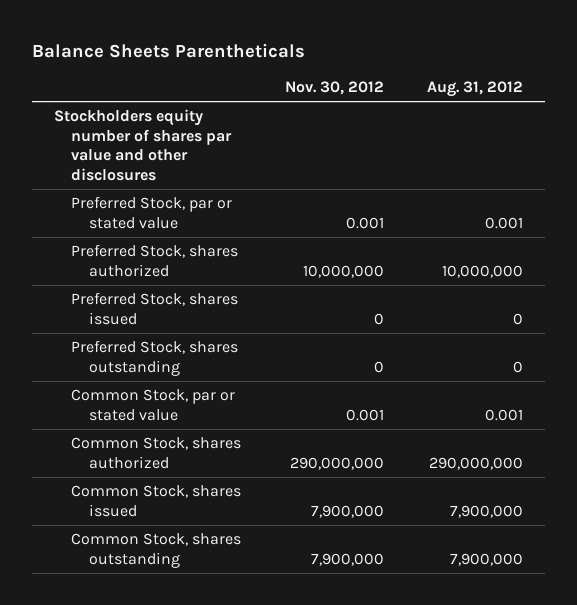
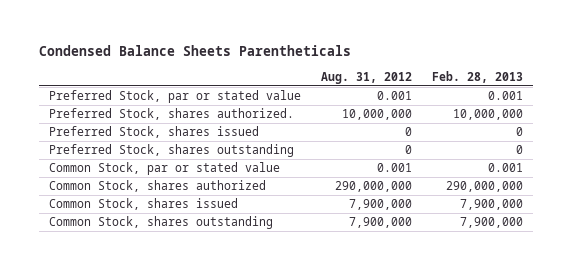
- Balance Sheets Parentheticals
+ Condensed Balance Sheets Parentheticals
- | Nov. 30, 2012 | Aug. 31, 2012
+ | Aug. 31, 2012 | Feb. 28, 2013
- Stockholders equity number of shares par value and other disclosures
- Preferred Stock, shares authorized | 10,000,000 | 10,000,000
+ Preferred Stock, shares authorized. | 10,000,000 | 10,000,000

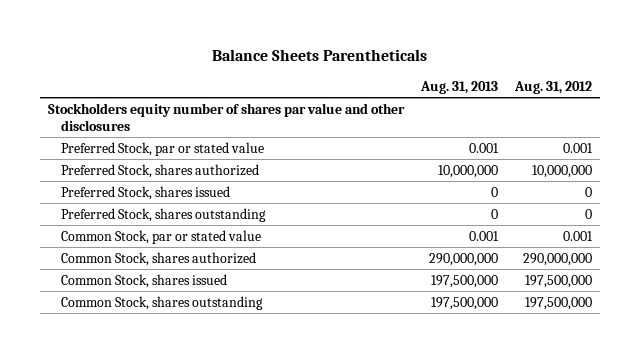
- Condensed Balance Sheets Parentheticals
+ Balance Sheets Parentheticals
- | Aug. 31, 2012 | Feb. 28, 2013
+ | Aug. 31, 2013 | Aug. 31, 2012
+ Stockholders equity number of shares par value and other disclosures
- Preferred Stock, shares authorized. | 10,000,000 | 10,000,000
+ Preferred Stock, shares authorized | 10,000,000 | 10,000,000
- Common Stock, shares issued | 7,900,000 | 7,900,000
- Common Stock, shares outstanding | 7,900,000 | 7,900,000
+ Common Stock, shares issued | 197,500,000 | 197,500,000
+ Common Stock, shares outstanding | 197,500,000 | 197,500,000

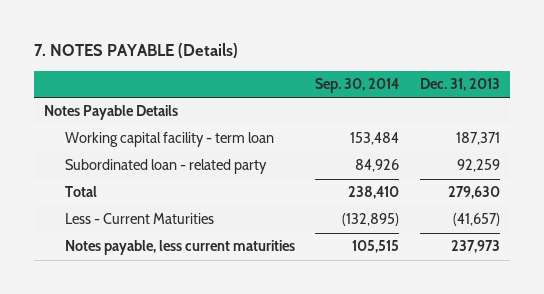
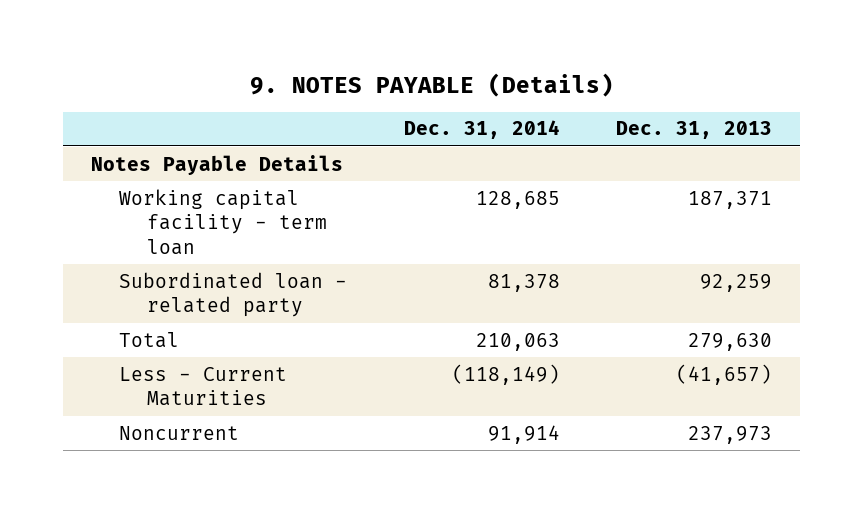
- 7. NOTES PAYABLE (Details)
+ 9. NOTES PAYABLE (Details)
- | Sep. 30, 2014 | Dec. 31, 2013
+ | Dec. 31, 2014 | Dec. 31, 2013
- Notes payable, less current maturities | 105,515 | 237,973
+ Noncurrent | 91,914 | 237,973

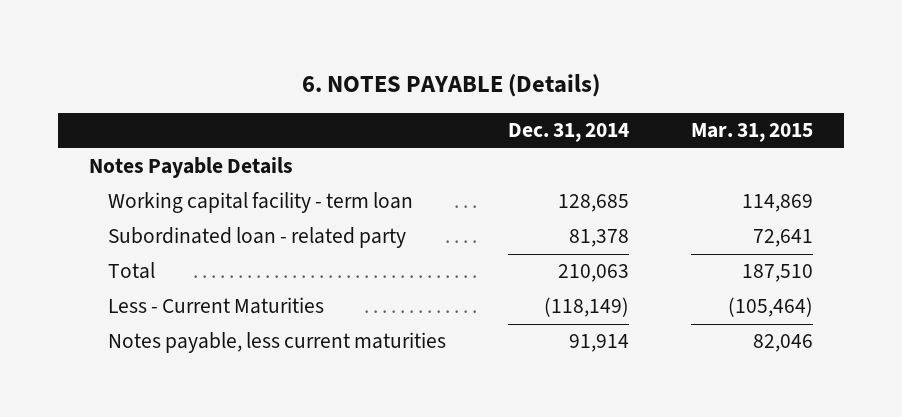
- 9. NOTES PAYABLE (Details)
+ 6. NOTES PAYABLE (Details)
- | Dec. 31, 2014 | Dec. 31, 2013
+ | Dec. 31, 2014 | Mar. 31, 2015
- Noncurrent | 91,914 | 237,973
+ Notes payable, less current maturities | 91,914 | 82,046

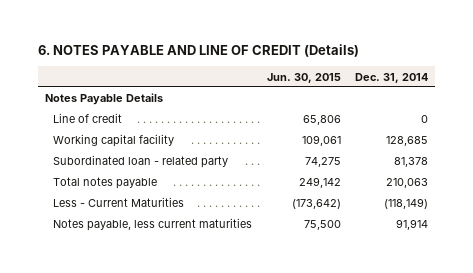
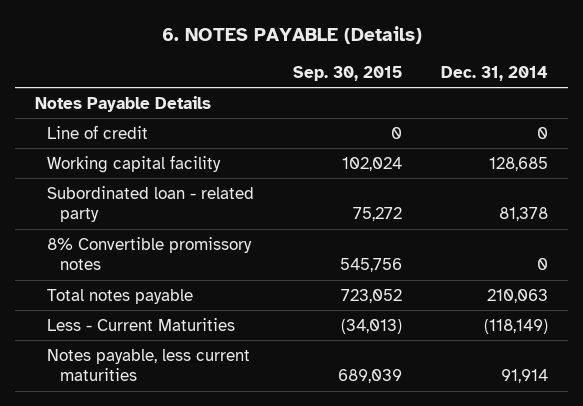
- 6. NOTES PAYABLE AND LINE OF CREDIT (Details)
+ 6. NOTES PAYABLE (Details)
- | Jun. 30, 2015 | Dec. 31, 2014
+ | Sep. 30, 2015 | Dec. 31, 2014
+ 8% Convertible promissory notes | 545,756 | 0

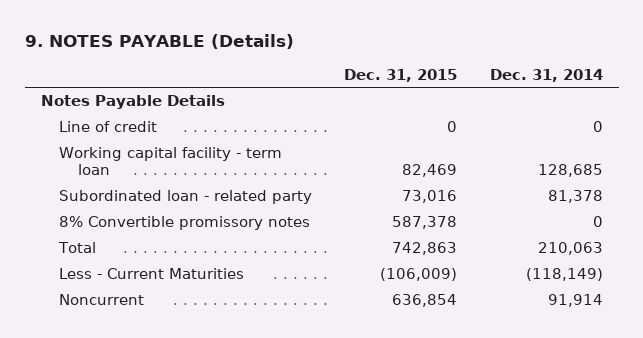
- 6. NOTES PAYABLE (Details)
+ 9. NOTES PAYABLE (Details)
- | Sep. 30, 2015 | Dec. 31, 2014
+ | Dec. 31, 2015 | Dec. 31, 2014
- Working capital facility | 102,024 | 128,685
+ Working capital facility - term loan | 82,469 | 128,685
- Total notes payable | 723,052 | 210,063
+ Total | 742,863 | 210,063
- Notes payable, less current maturities | 689,039 | 91,914
+ Noncurrent | 636,854 | 91,914

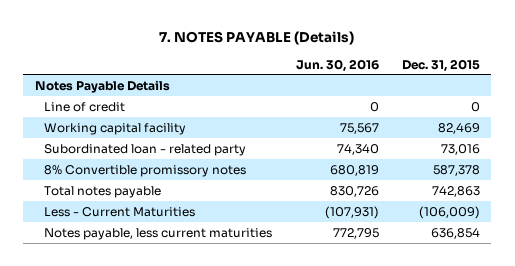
- 9. NOTES PAYABLE (Details)
+ 7. NOTES PAYABLE (Details)
- | Dec. 31, 2015 | Dec. 31, 2014
+ | Jun. 30, 2016 | Dec. 31, 2015
- Working capital facility - term loan | 82,469 | 128,685
+ Working capital facility | 75,567 | 82,469
- Total | 742,863 | 210,063
+ Total notes payable | 830,726 | 742,863
- Noncurrent | 636,854 | 91,914
+ Notes payable, less current maturities | 772,795 | 636,854

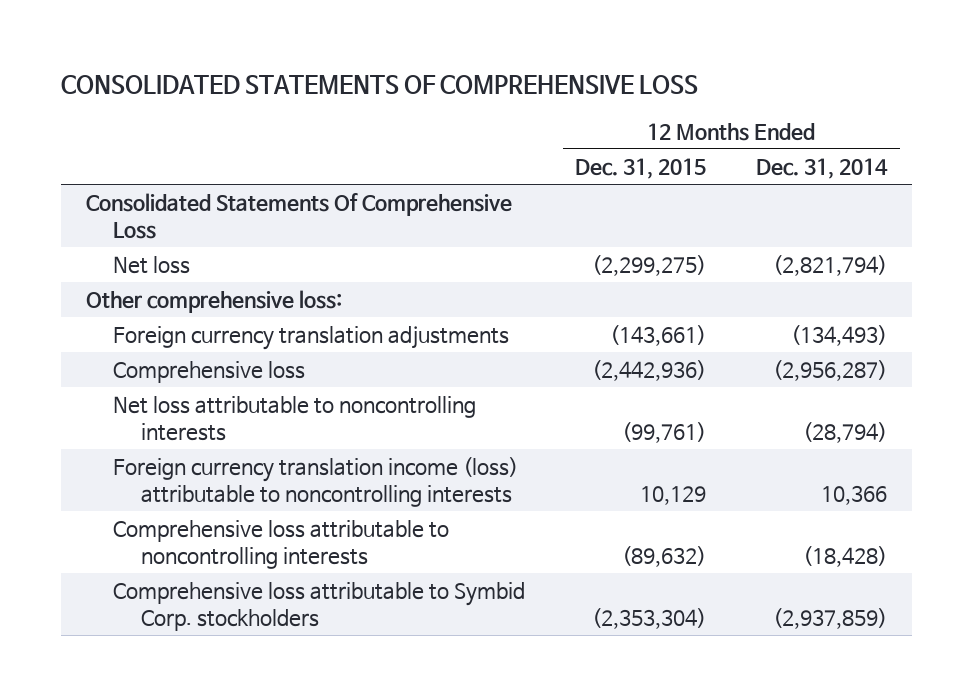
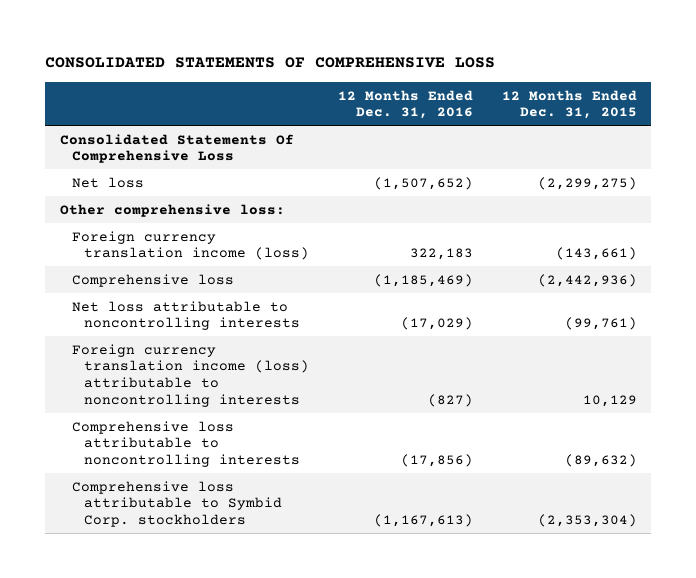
- | 12 Months Ended Dec. 31, 2015 | 12 Months Ended Dec. 31, 2014
+ | 12 Months Ended Dec. 31, 2016 | 12 Months Ended Dec. 31, 2015
- Foreign currency translation adjustments | (143,661) | (134,493)
+ Foreign currency translation income (loss) | 322,183 | (143,661)

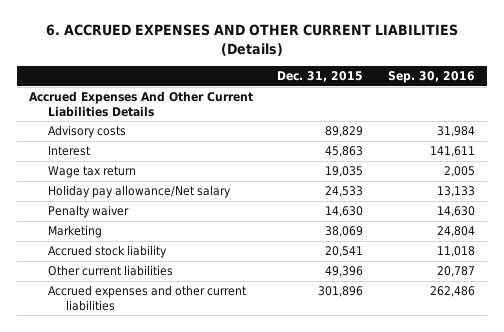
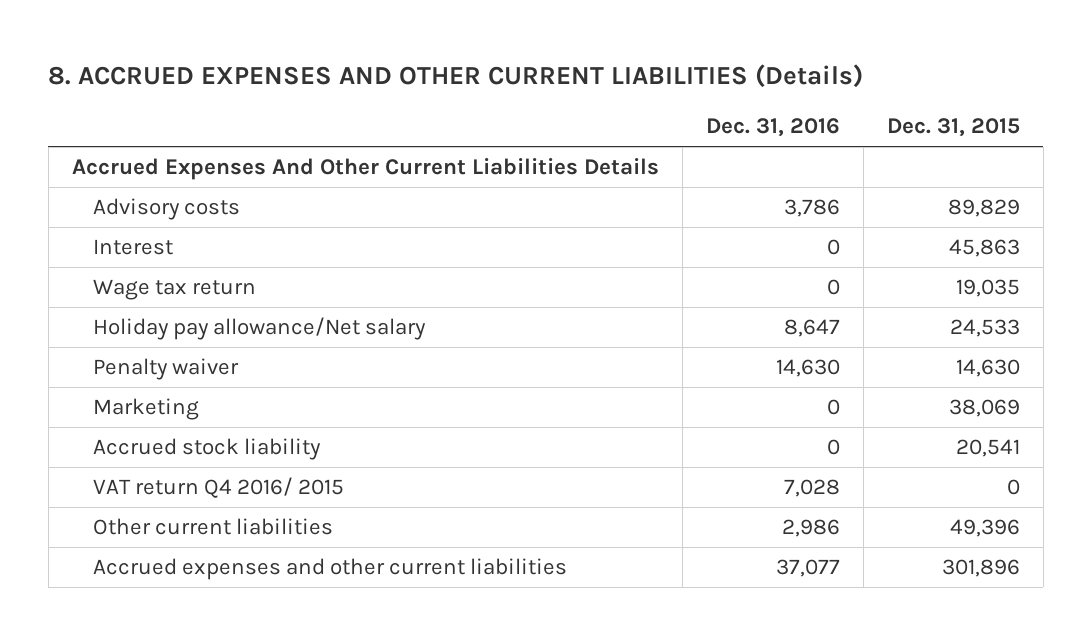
- 6. ACCRUED EXPENSES AND OTHER CURRENT LIABILITIES (Details)
+ 8. ACCRUED EXPENSES AND OTHER CURRENT LIABILITIES (Details)
- | Dec. 31, 2015 | Sep. 30, 2016
+ | Dec. 31, 2016 | Dec. 31, 2015
+ VAT return Q4 2016/ 2015 | 7,028 | 0

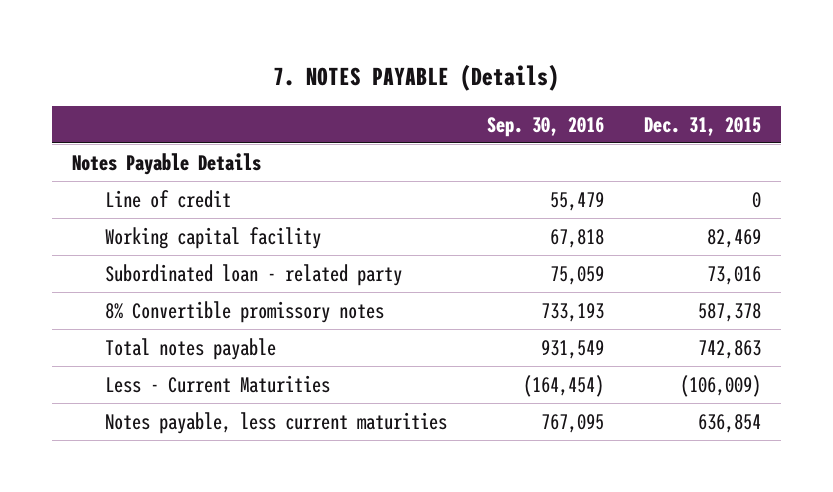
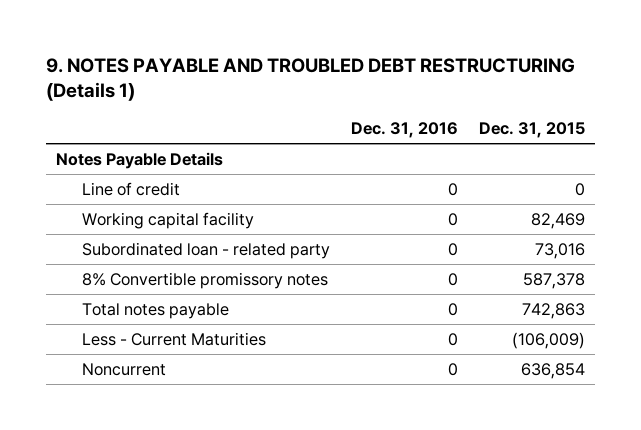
- 7. NOTES PAYABLE (Details)
+ 9. NOTES PAYABLE AND TROUBLED DEBT RESTRUCTURING (Details 1)
- | Sep. 30, 2016 | Dec. 31, 2015
+ | Dec. 31, 2016 | Dec. 31, 2015
- Notes payable, less current maturities | 767,095 | 636,854
+ Noncurrent | 0 | 636,854

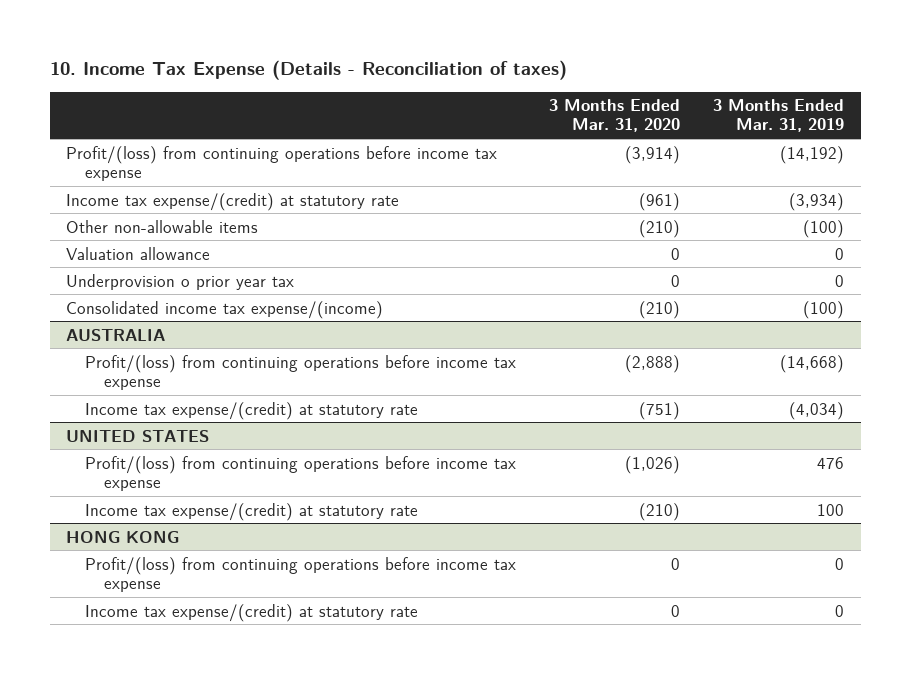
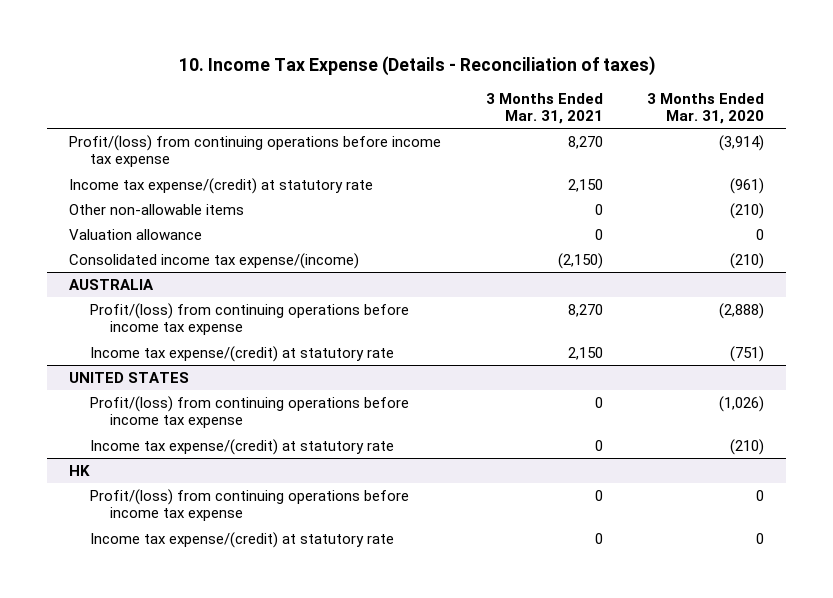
- | 3 Months Ended Mar. 31, 2020 | 3 Months Ended Mar. 31, 2019
+ | 3 Months Ended Mar. 31, 2021 | 3 Months Ended Mar. 31, 2020
- Underprovision o prior year tax | 0 | 0
- HONG KONG
+ HK

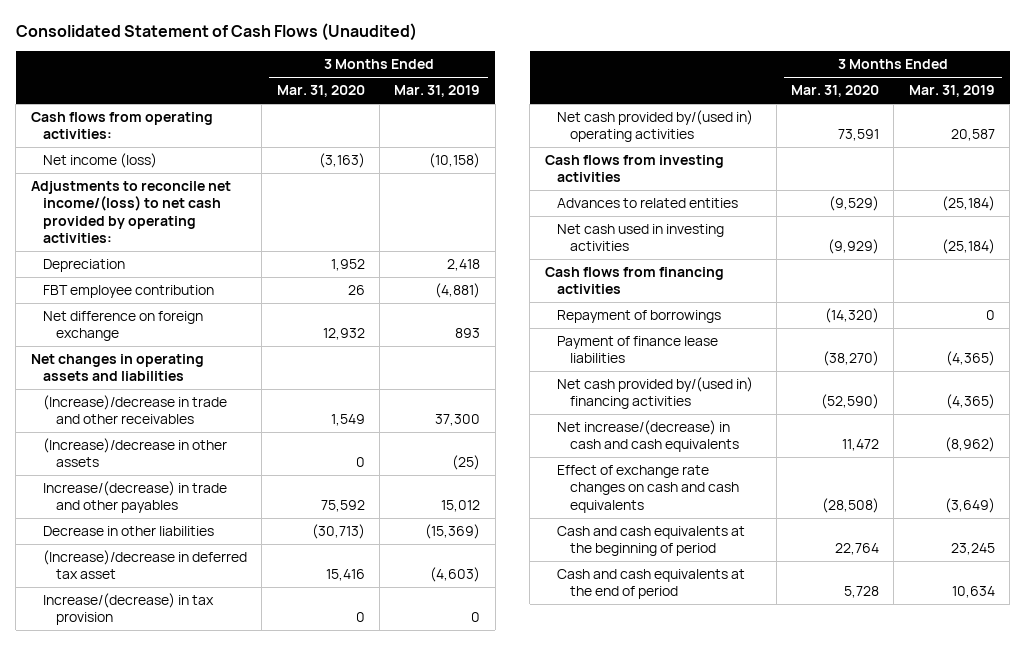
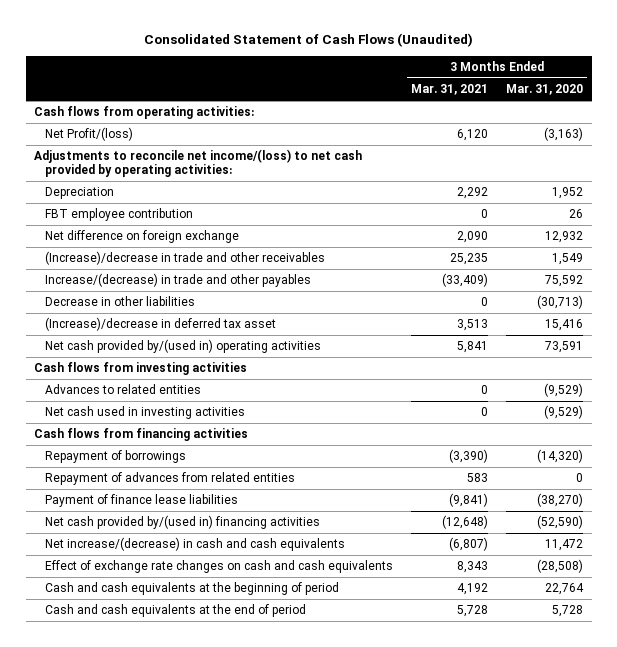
- | 3 Months Ended Mar. 31, 2020 | 3 Months Ended Mar. 31, 2019
+ | 3 Months Ended Mar. 31, 2021 | 3 Months Ended Mar. 31, 2020
- Net income (loss) | (3,163) | (10,158)
+ Net Profit/(loss) | 6,120 | (3,163)
- Net changes in operating assets and liabilities
- (Increase)/decrease in other assets | 0 | (25)
- Increase/(decrease) in tax provision | 0 | 0
- Net cash used in investing activities | (9,929) | (25,184)
+ Net cash used in investing activities | 0 | (9,529)
+ Repayment of advances from related entities | 583 | 0

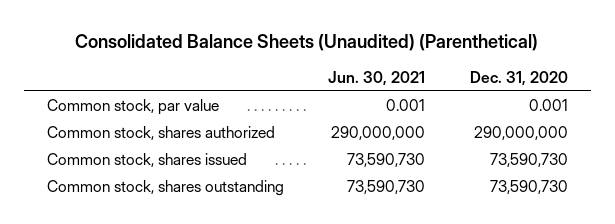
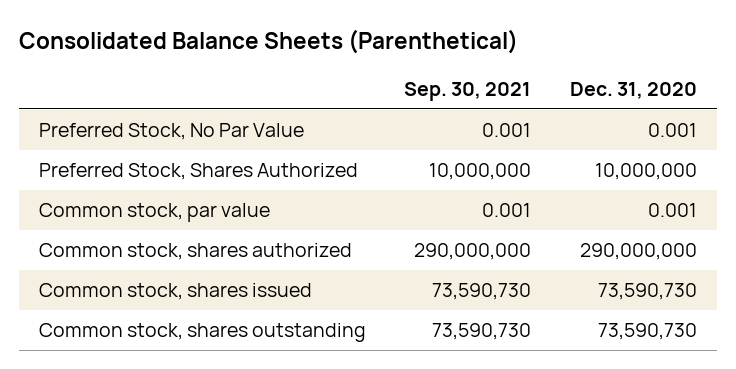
- Consolidated Balance Sheets (Unaudited) (Parenthetical)
+ Consolidated Balance Sheets (Parenthetical)
- | Jun. 30, 2021 | Dec. 31, 2020
+ | Sep. 30, 2021 | Dec. 31, 2020
+ Preferred Stock, No Par Value | 0.001 | 0.001
+ Preferred Stock, Shares Authorized | 10,000,000 | 10,000,000

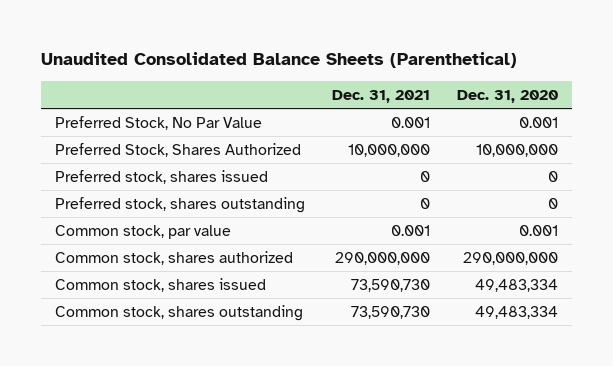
- Consolidated Balance Sheets (Parenthetical)
+ Unaudited Consolidated Balance Sheets (Parenthetical)
- | Sep. 30, 2021 | Dec. 31, 2020
+ | Dec. 31, 2021 | Dec. 31, 2020
+ Preferred stock, shares issued | 0 | 0
+ Preferred stock, shares outstanding | 0 | 0
- Common stock, shares issued | 73,590,730 | 73,590,730
- Common stock, shares outstanding | 73,590,730 | 73,590,730
+ Common stock, shares issued | 73,590,730 | 49,483,334
+ Common stock, shares outstanding | 73,590,730 | 49,483,334

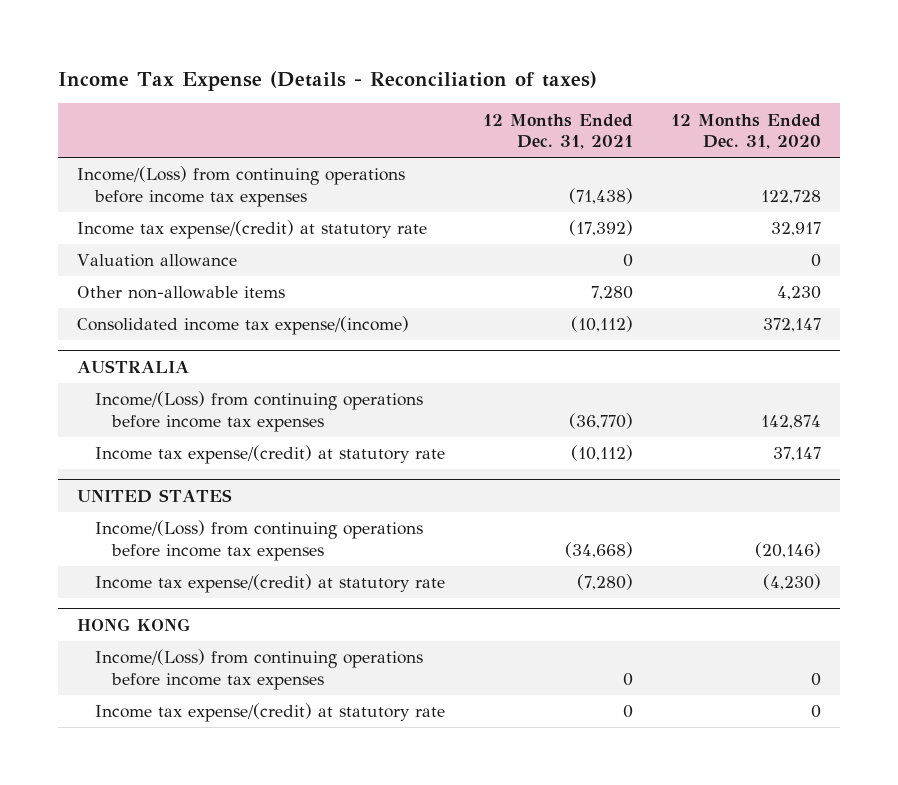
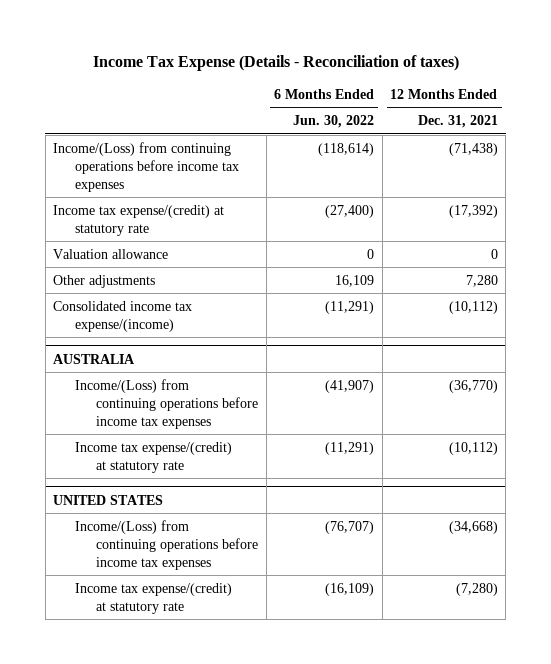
- | 12 Months Ended Dec. 31, 2021 | 12 Months Ended Dec. 31, 2020
+ | 6 Months Ended Jun. 30, 2022 | 12 Months Ended Dec. 31, 2021
- Other non-allowable items | 7,280 | 4,230
+ Other adjustments | 16,109 | 7,280
- HONG KONG
- Income/(Loss) from continuing operations before income tax expenses | 0 | 0
- Income tax expense/(credit) at statutory rate | 0 | 0

